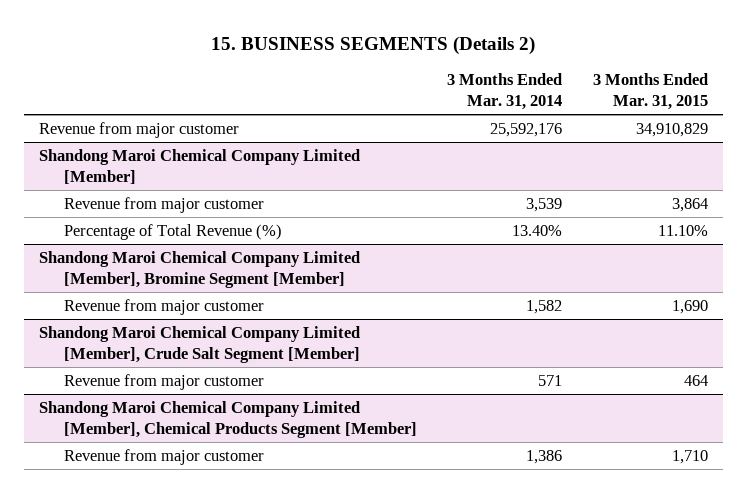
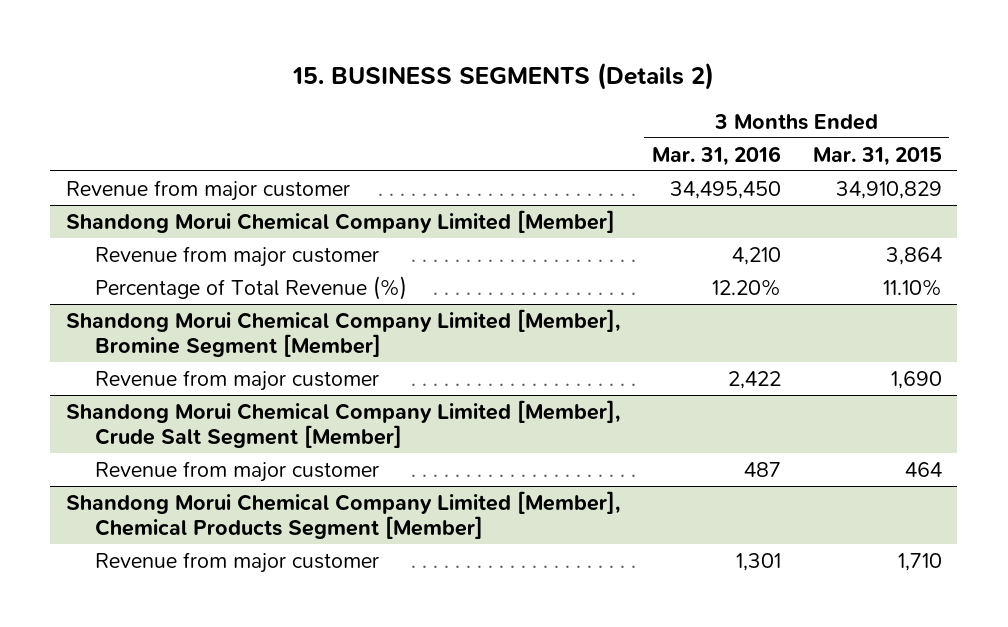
- | 3 Months Ended Mar. 31, 2014 | 3 Months Ended Mar. 31, 2015
+ | 3 Months Ended Mar. 31, 2016 | 3 Months Ended Mar. 31, 2015
- Shandong Maroi Chemical Company Limited [Member]
+ Shandong Morui Chemical Company Limited [Member]
- Shandong Maroi Chemical Company Limited [Member], Bromine Segment [Member]
+ Shandong Morui Chemical Company Limited [Member], Bromine Segment [Member]
- Shandong Maroi Chemical Company Limited [Member], Crude Salt Segment [Member]
+ Shandong Morui Chemical Company Limited [Member], Crude Salt Segment [Member]
- Shandong Maroi Chemical Company Limited [Member], Chemical Products Segment [Member]
+ Shandong Morui Chemical Company Limited [Member], Chemical Products Segment [Member]

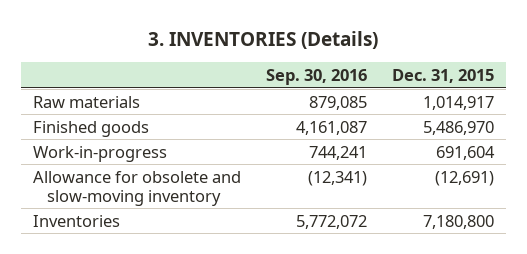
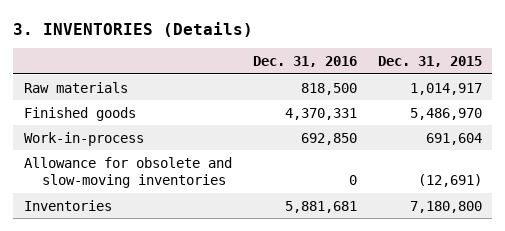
- | Sep. 30, 2016 | Dec. 31, 2015
+ | Dec. 31, 2016 | Dec. 31, 2015
- Work-in-progress | 744,241 | 691,604
- Allowance for obsolete and slow-moving inventory | (12,341) | (12,691)
+ Work-in-process | 692,850 | 691,604
+ Allowance for obsolete and slow-moving inventories | 0 | (12,691)

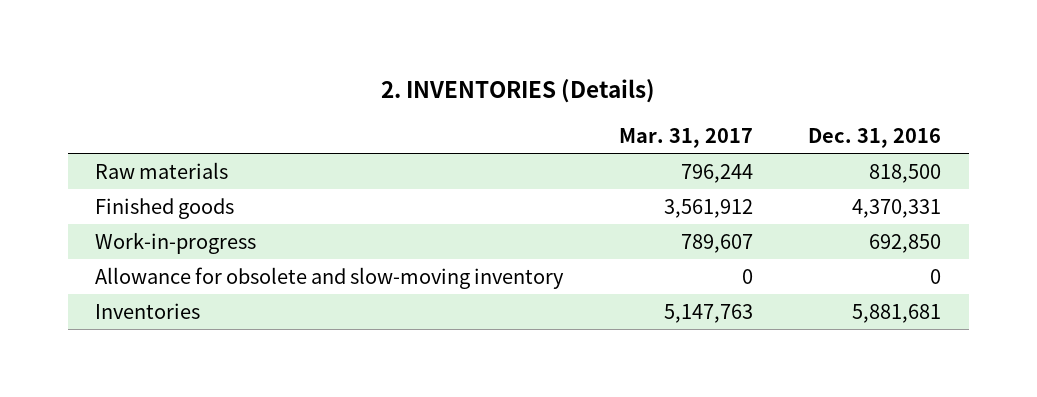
- 3. INVENTORIES (Details)
+ 2. INVENTORIES (Details)
- | Dec. 31, 2016 | Dec. 31, 2015
+ | Mar. 31, 2017 | Dec. 31, 2016
- Work-in-process | 692,850 | 691,604
- Allowance for obsolete and slow-moving inventories | 0 | (12,691)
+ Work-in-progress | 789,607 | 692,850
+ Allowance for obsolete and slow-moving inventory | 0 | 0

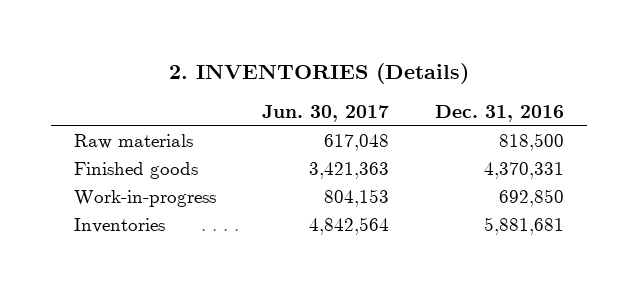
- | Mar. 31, 2017 | Dec. 31, 2016
+ | Jun. 30, 2017 | Dec. 31, 2016
- Allowance for obsolete and slow-moving inventory | 0 | 0

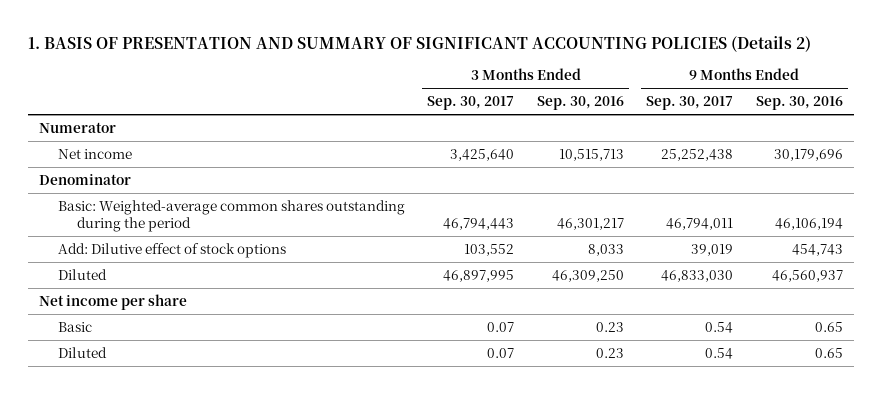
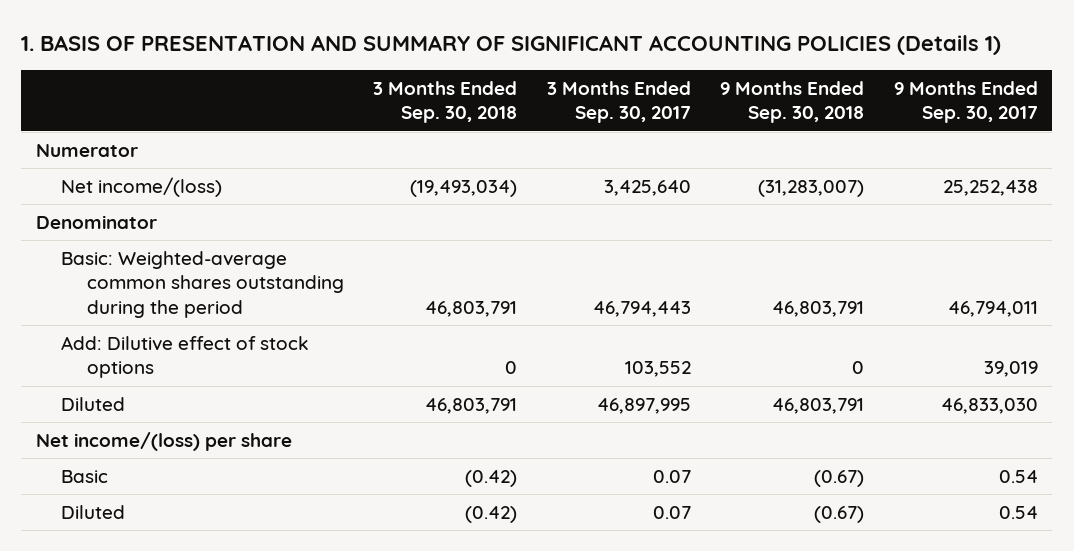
- 1. BASIS OF PRESENTATION AND SUMMARY OF SIGNIFICANT ACCOUNTING POLICIES (Details 2)
+ 1. BASIS OF PRESENTATION AND SUMMARY OF SIGNIFICANT ACCOUNTING POLICIES (Details 1)
- | 3 Months Ended Sep. 30, 2017 | 3 Months Ended Sep. 30, 2016 | 9 Months Ended Sep. 30, 2017 | 9 Months Ended Sep. 30, 2016
+ | 3 Months Ended Sep. 30, 2018 | 3 Months Ended Sep. 30, 2017 | 9 Months Ended Sep. 30, 2018 | 9 Months Ended Sep. 30, 2017
- Net income | 3,425,640 | 10,515,713 | 25,252,438 | 30,179,696
+ Net income/(loss) | (19,493,034) | 3,425,640 | (31,283,007) | 25,252,438
- Net income per share
+ Net income/(loss) per share

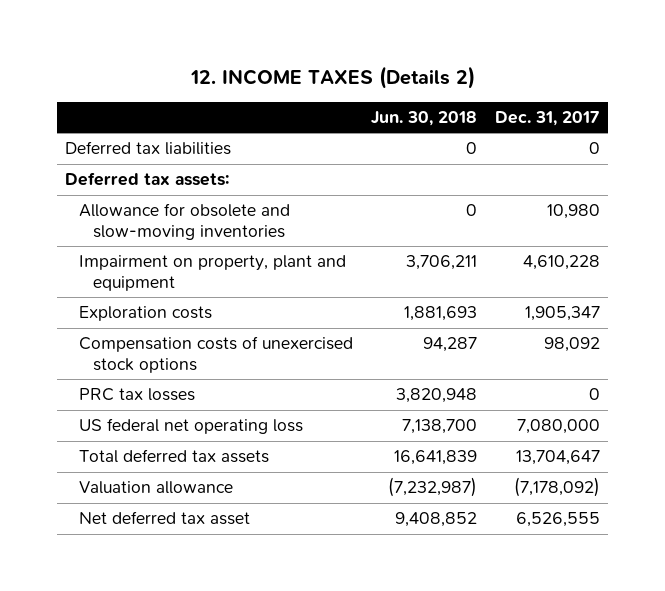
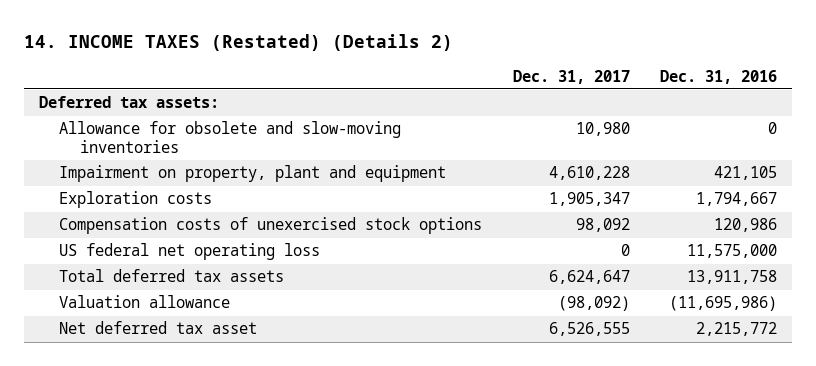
- 12. INCOME TAXES (Details 2)
+ 14. INCOME TAXES (Restated) (Details 2)
- | Jun. 30, 2018 | Dec. 31, 2017
+ | Dec. 31, 2017 | Dec. 31, 2016
- Deferred tax liabilities | 0 | 0
- PRC tax losses | 3,820,948 | 0
- US federal net operating loss | 7,138,700 | 7,080,000
- Total deferred tax assets | 16,641,839 | 13,704,647
- Valuation allowance | (7,232,987) | (7,178,092)
+ US federal net operating loss | 0 | 11,575,000
+ Total deferred tax assets | 6,624,647 | 13,911,758
+ Valuation allowance | (98,092) | (11,695,986)

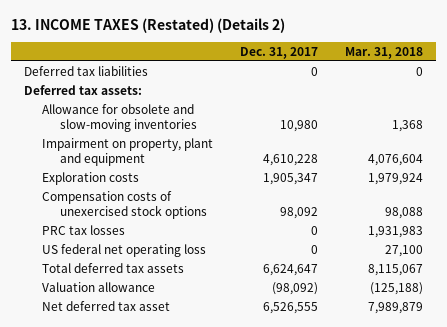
- 14. INCOME TAXES (Restated) (Details 2)
+ 13. INCOME TAXES (Restated) (Details 2)
- | Dec. 31, 2017 | Dec. 31, 2016
+ | Dec. 31, 2017 | Mar. 31, 2018
+ Deferred tax liabilities | 0 | 0
+ PRC tax losses | 0 | 1,931,983

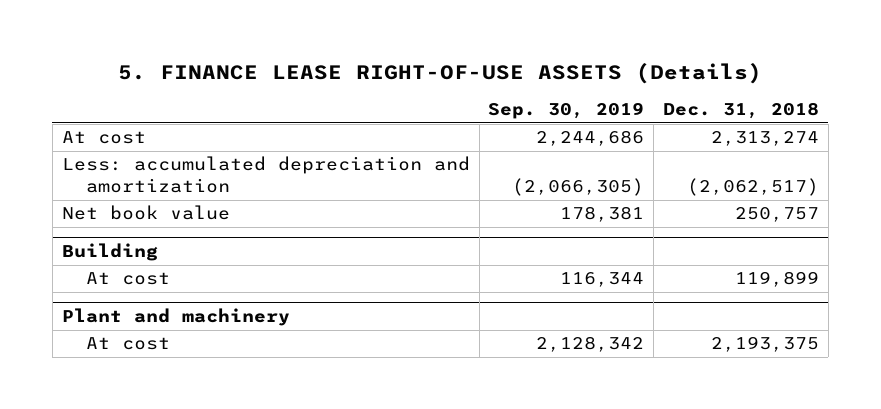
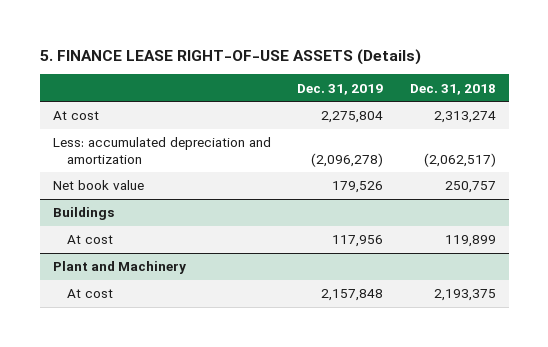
- | Sep. 30, 2019 | Dec. 31, 2018
+ | Dec. 31, 2019 | Dec. 31, 2018
- Building
+ Buildings
- Plant and machinery
+ Plant and Machinery

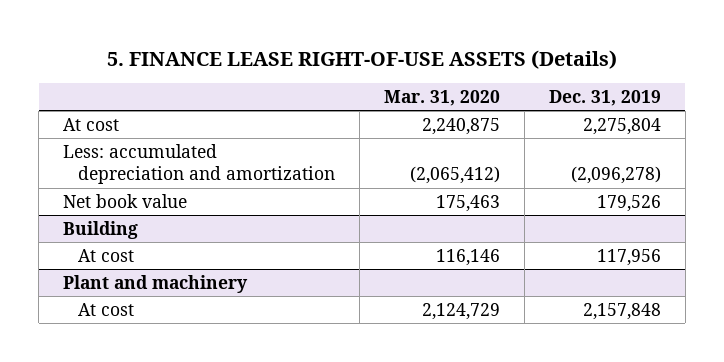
- | Dec. 31, 2019 | Dec. 31, 2018
+ | Mar. 31, 2020 | Dec. 31, 2019
- Buildings
+ Building
- Plant and Machinery
+ Plant and machinery

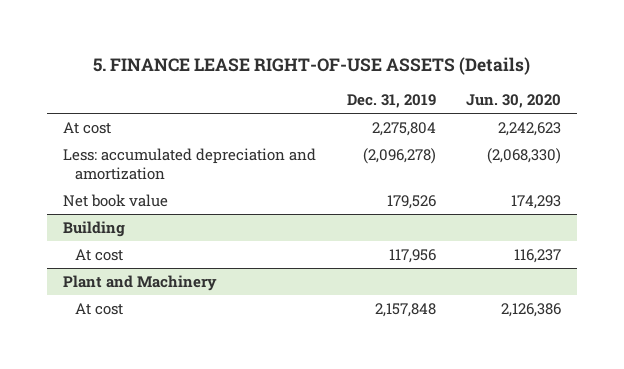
- | Mar. 31, 2020 | Dec. 31, 2019
+ | Dec. 31, 2019 | Jun. 30, 2020
- Plant and machinery
+ Plant and Machinery

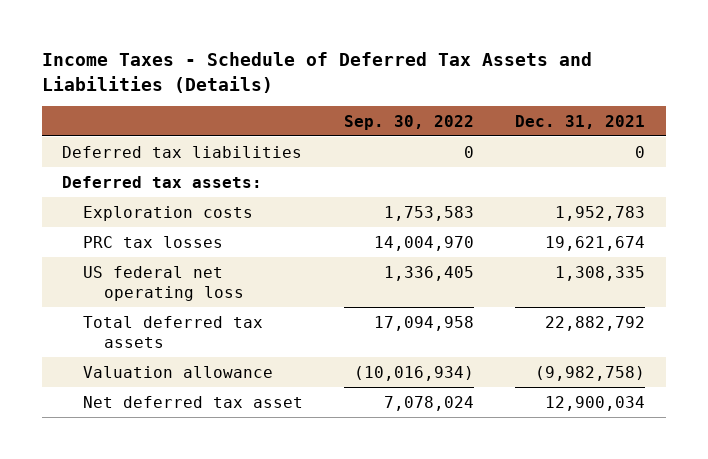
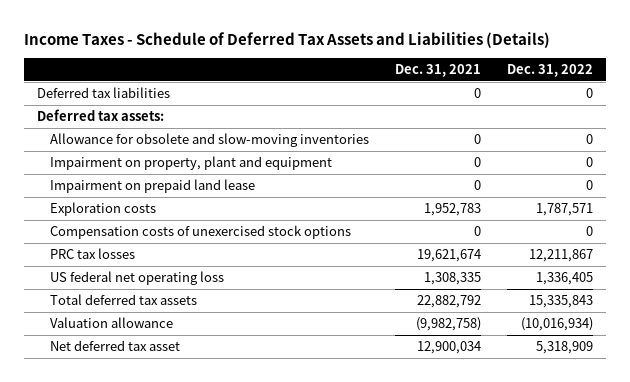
- | Sep. 30, 2022 | Dec. 31, 2021
+ | Dec. 31, 2021 | Dec. 31, 2022
+ Allowance for obsolete and slow-moving inventories | 0 | 0
+ Impairment on property, plant and equipment | 0 | 0
+ Impairment on prepaid land lease | 0 | 0
+ Compensation costs of unexercised stock options | 0 | 0

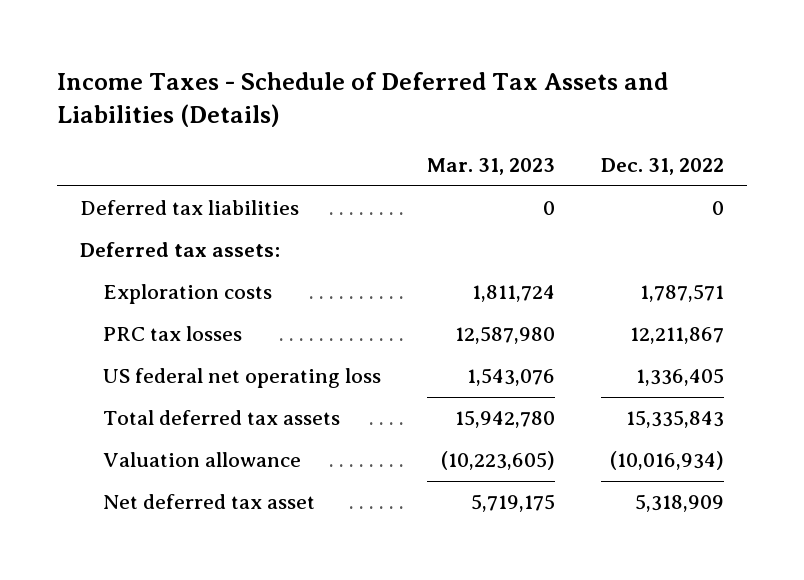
- | Dec. 31, 2021 | Dec. 31, 2022
+ | Mar. 31, 2023 | Dec. 31, 2022
- Allowance for obsolete and slow-moving inventories | 0 | 0
- Impairment on property, plant and equipment | 0 | 0
- Impairment on prepaid land lease | 0 | 0
- Compensation costs of unexercised stock options | 0 | 0

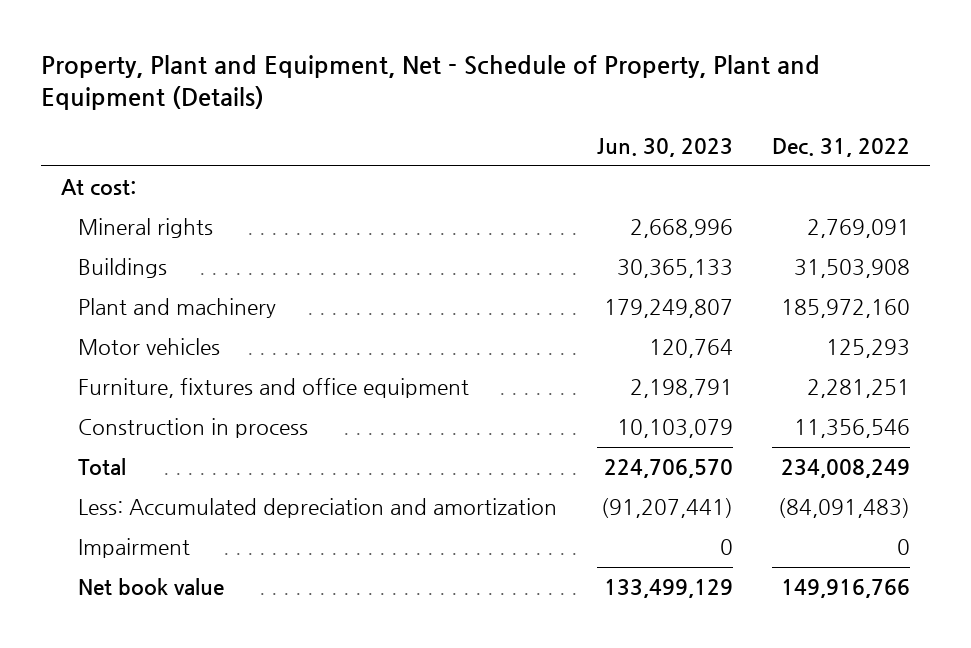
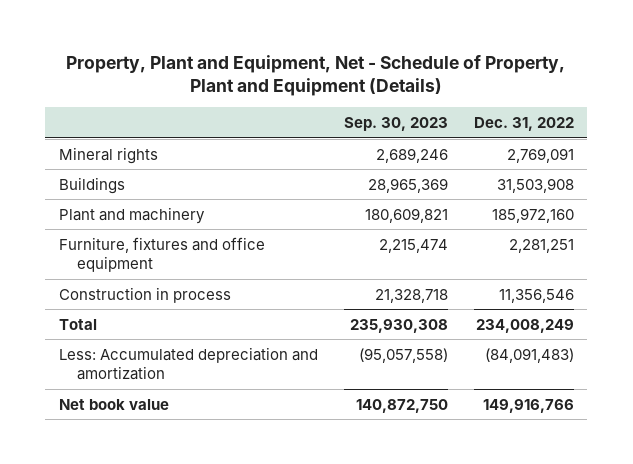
- | Jun. 30, 2023 | Dec. 31, 2022
+ | Sep. 30, 2023 | Dec. 31, 2022
- At cost:
- Motor vehicles | 120,764 | 125,293
- Impairment | 0 | 0

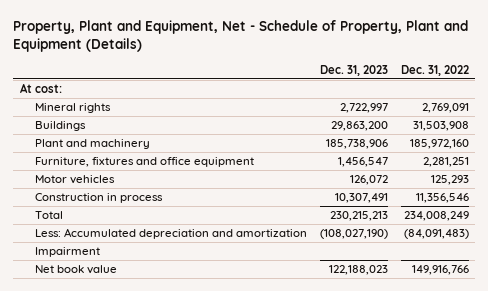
- | Sep. 30, 2023 | Dec. 31, 2022
+ | Dec. 31, 2023 | Dec. 31, 2022
+ At cost:
+ Motor vehicles | 126,072 | 125,293
+ Impairment

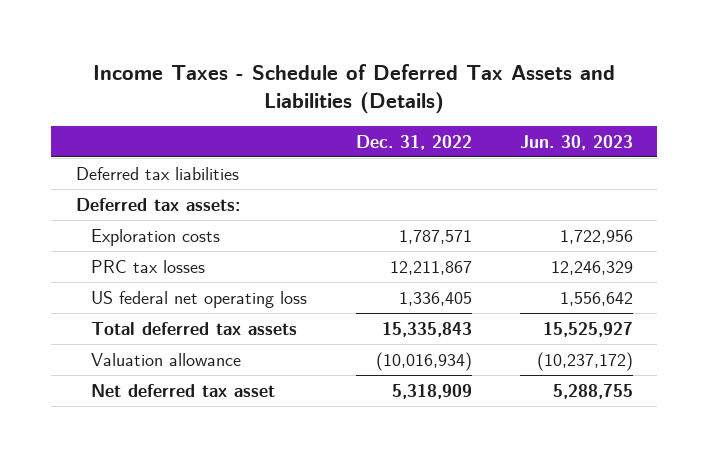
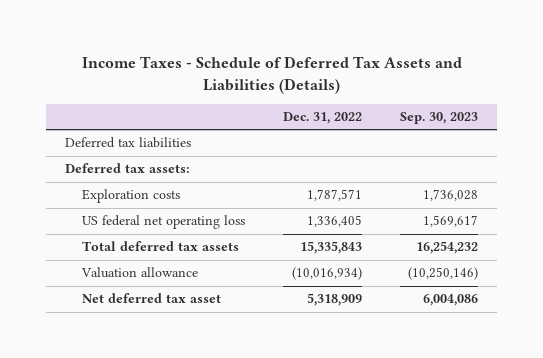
- | Dec. 31, 2022 | Jun. 30, 2023
+ | Dec. 31, 2022 | Sep. 30, 2023
- PRC tax losses | 12,211,867 | 12,246,329

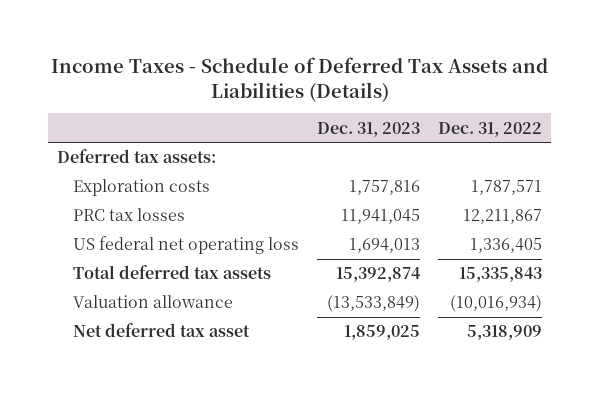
- | Dec. 31, 2022 | Sep. 30, 2023
+ | Dec. 31, 2023 | Dec. 31, 2022
- Deferred tax liabilities
+ PRC tax losses | 11,941,045 | 12,211,867

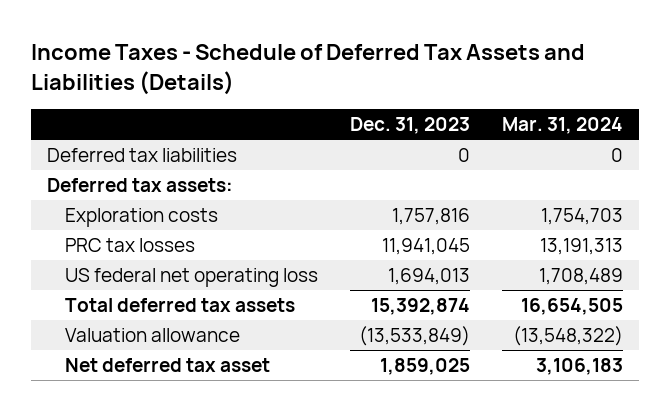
- | Dec. 31, 2023 | Dec. 31, 2022
+ | Dec. 31, 2023 | Mar. 31, 2024
+ Deferred tax liabilities | 0 | 0

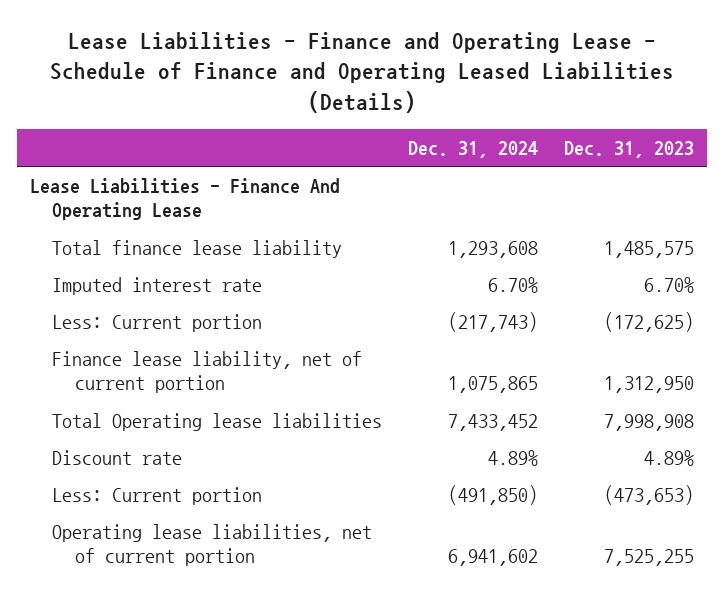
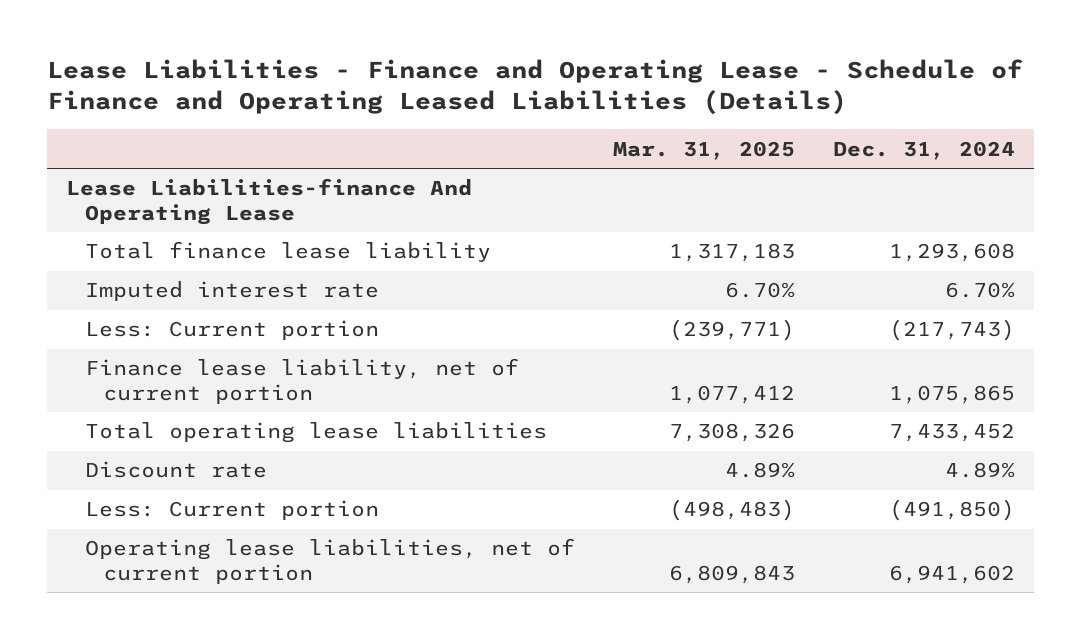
- | Dec. 31, 2024 | Dec. 31, 2023
+ | Mar. 31, 2025 | Dec. 31, 2024
- Lease Liabilities - Finance And Operating Lease
+ Lease Liabilities-finance And Operating Lease
- Total Operating lease liabilities | 7,433,452 | 7,998,908
+ Total operating lease liabilities | 7,308,326 | 7,433,452

